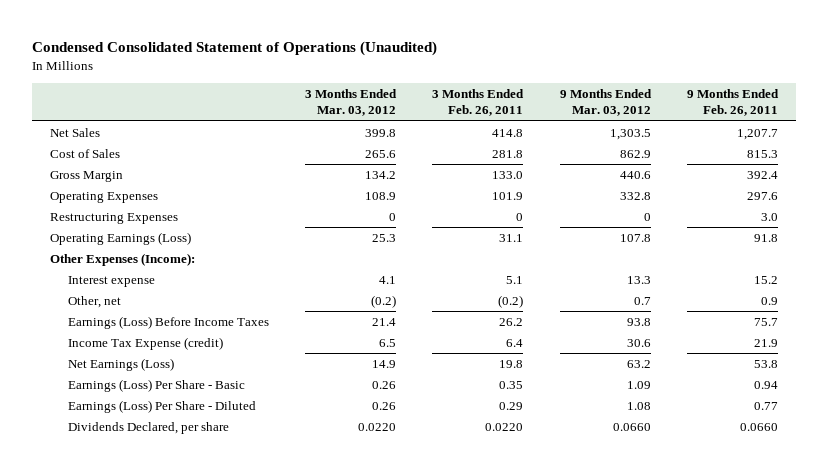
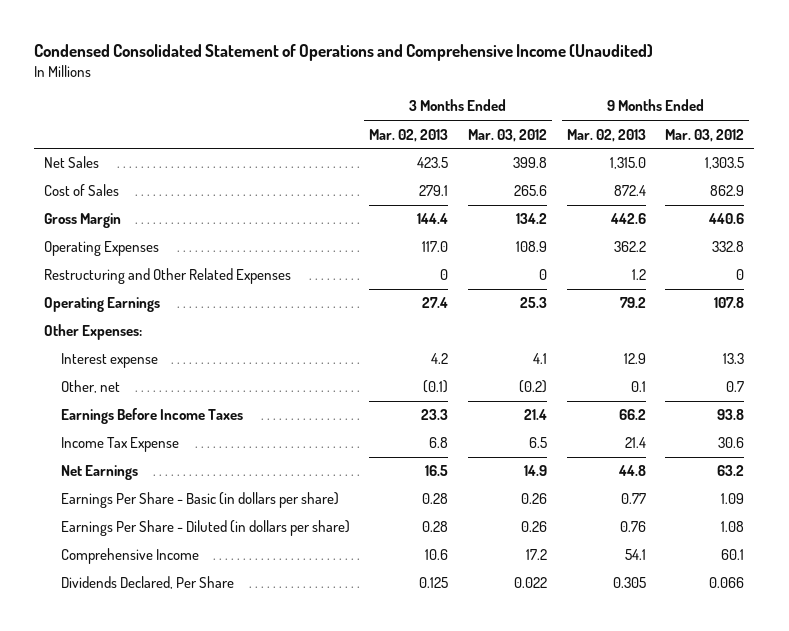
- Condensed Consolidated Statement of Operations (Unaudited)
+ Condensed Consolidated Statement of Operations and Comprehensive Income (Unaudited)
- | 3 Months Ended Mar. 03, 2012 | 3 Months Ended Feb. 26, 2011 | 9 Months Ended Mar. 03, 2012 | 9 Months Ended Feb. 26, 2011
+ | 3 Months Ended Mar. 02, 2013 | 3 Months Ended Mar. 03, 2012 | 9 Months Ended Mar. 02, 2013 | 9 Months Ended Mar. 03, 2012
- Restructuring Expenses | 0 | 0 | 0 | 3.0
- Operating Earnings (Loss) | 25.3 | 31.1 | 107.8 | 91.8
- Other Expenses (Income):
+ Restructuring and Other Related Expenses | 0 | 0 | 1.2 | 0
+ Operating Earnings | 27.4 | 25.3 | 79.2 | 107.8
+ Other Expenses:
- Earnings (Loss) Before Income Taxes | 21.4 | 26.2 | 93.8 | 75.7
- Income Tax Expense (credit) | 6.5 | 6.4 | 30.6 | 21.9
- Net Earnings (Loss) | 14.9 | 19.8 | 63.2 | 53.8
- Earnings (Loss) Per Share - Basic | 0.26 | 0.35 | 1.09 | 0.94
- Earnings (Loss) Per Share - Diluted | 0.26 | 0.29 | 1.08 | 0.77
- Dividends Declared, per share | 0.0220 | 0.0220 | 0.0660 | 0.0660
+ Earnings Before Income Taxes | 23.3 | 21.4 | 66.2 | 93.8
+ Income Tax Expense | 6.8 | 6.5 | 21.4 | 30.6
+ Net Earnings | 16.5 | 14.9 | 44.8 | 63.2
+ Earnings Per Share - Basic (in dollars per share) | 0.28 | 0.26 | 0.77 | 1.09
+ Earnings Per Share - Diluted (in dollars per share) | 0.28 | 0.26 | 0.76 | 1.08
+ Comprehensive Income | 10.6 | 17.2 | 54.1 | 60.1
+ Dividends Declared, Per Share | 0.125 | 0.022 | 0.305 | 0.066

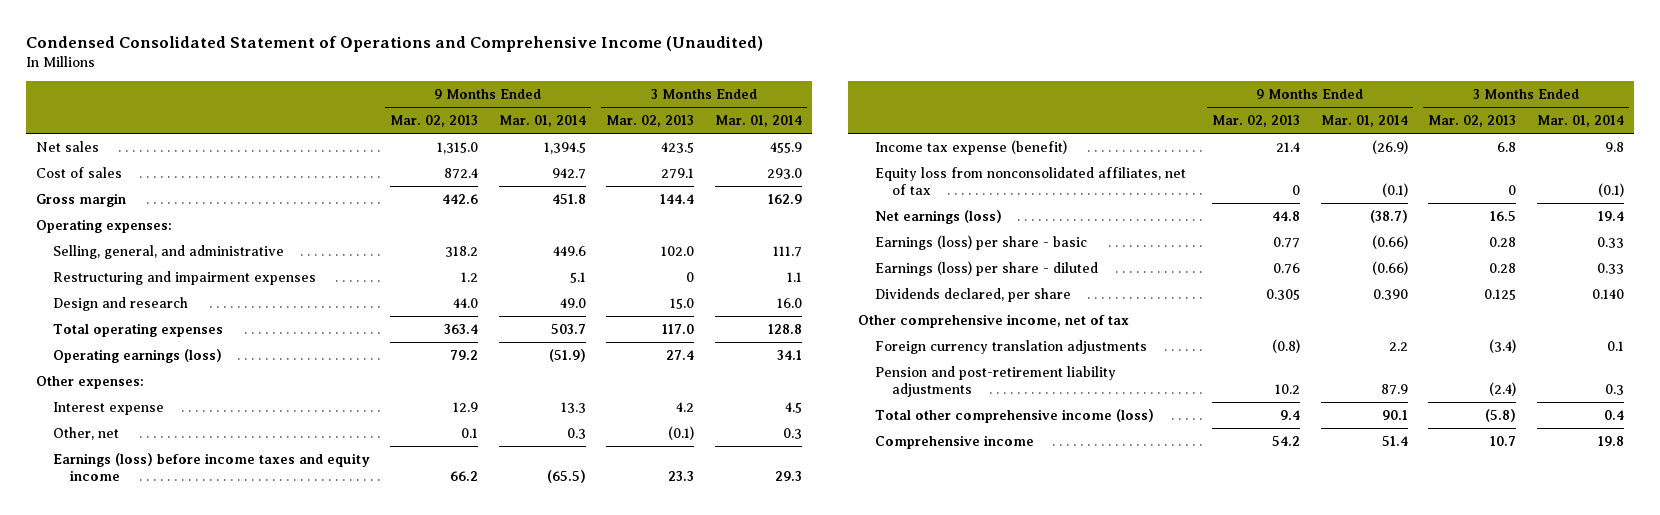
- | 3 Months Ended Mar. 02, 2013 | 3 Months Ended Mar. 03, 2012 | 9 Months Ended Mar. 02, 2013 | 9 Months Ended Mar. 03, 2012
+ | 9 Months Ended Mar. 02, 2013 | 9 Months Ended Mar. 01, 2014 | 3 Months Ended Mar. 02, 2013 | 3 Months Ended Mar. 01, 2014
- Net Sales | 423.5 | 399.8 | 1,315.0 | 1,303.5
- Cost of Sales | 279.1 | 265.6 | 872.4 | 862.9
- Gross Margin | 144.4 | 134.2 | 442.6 | 440.6
- Operating Expenses | 117.0 | 108.9 | 362.2 | 332.8
- Restructuring and Other Related Expenses | 0 | 0 | 1.2 | 0
- Operating Earnings | 27.4 | 25.3 | 79.2 | 107.8
- Other Expenses:
+ Net sales | 1,315.0 | 1,394.5 | 423.5 | 455.9
+ Cost of sales | 872.4 | 942.7 | 279.1 | 293.0
+ Gross margin | 442.6 | 451.8 | 144.4 | 162.9
+ Operating expenses:
+ Selling, general, and administrative | 318.2 | 449.6 | 102.0 | 111.7
+ Restructuring and impairment expenses | 1.2 | 5.1 | 0 | 1.1
+ Design and research | 44.0 | 49.0 | 15.0 | 16.0
+ Total operating expenses | 363.4 | 503.7 | 117.0 | 128.8
+ Operating earnings (loss) | 79.2 | (51.9) | 27.4 | 34.1
+ Other expenses:
- Earnings Before Income Taxes | 23.3 | 21.4 | 66.2 | 93.8
- Income Tax Expense | 6.8 | 6.5 | 21.4 | 30.6
- Net Earnings | 16.5 | 14.9 | 44.8 | 63.2
- Earnings Per Share - Basic (in dollars per share) | 0.28 | 0.26 | 0.77 | 1.09
- Earnings Per Share - Diluted (in dollars per share) | 0.28 | 0.26 | 0.76 | 1.08
- Comprehensive Income | 10.6 | 17.2 | 54.1 | 60.1
- Dividends Declared, Per Share | 0.125 | 0.022 | 0.305 | 0.066
+ Earnings (loss) before income taxes and equity income | 66.2 | (65.5) | 23.3 | 29.3
+ Income tax expense (benefit) | 21.4 | (26.9) | 6.8 | 9.8
+ Equity loss from nonconsolidated affiliates, net of tax | 0 | (0.1) | 0 | (0.1)
+ Net earnings (loss) | 44.8 | (38.7) | 16.5 | 19.4
+ Earnings (loss) per share - basic | 0.77 | (0.66) | 0.28 | 0.33
+ Earnings (loss) per share - diluted | 0.76 | (0.66) | 0.28 | 0.33
+ Dividends declared, per share | 0.305 | 0.390 | 0.125 | 0.140
+ Other comprehensive income, net of tax
+ Foreign currency translation adjustments | (0.8) | 2.2 | (3.4) | 0.1
+ Pension and post-retirement liability adjustments | 10.2 | 87.9 | (2.4) | 0.3
+ Total other comprehensive income (loss) | 9.4 | 90.1 | (5.8) | 0.4
+ Comprehensive income | 54.2 | 51.4 | 10.7 | 19.8

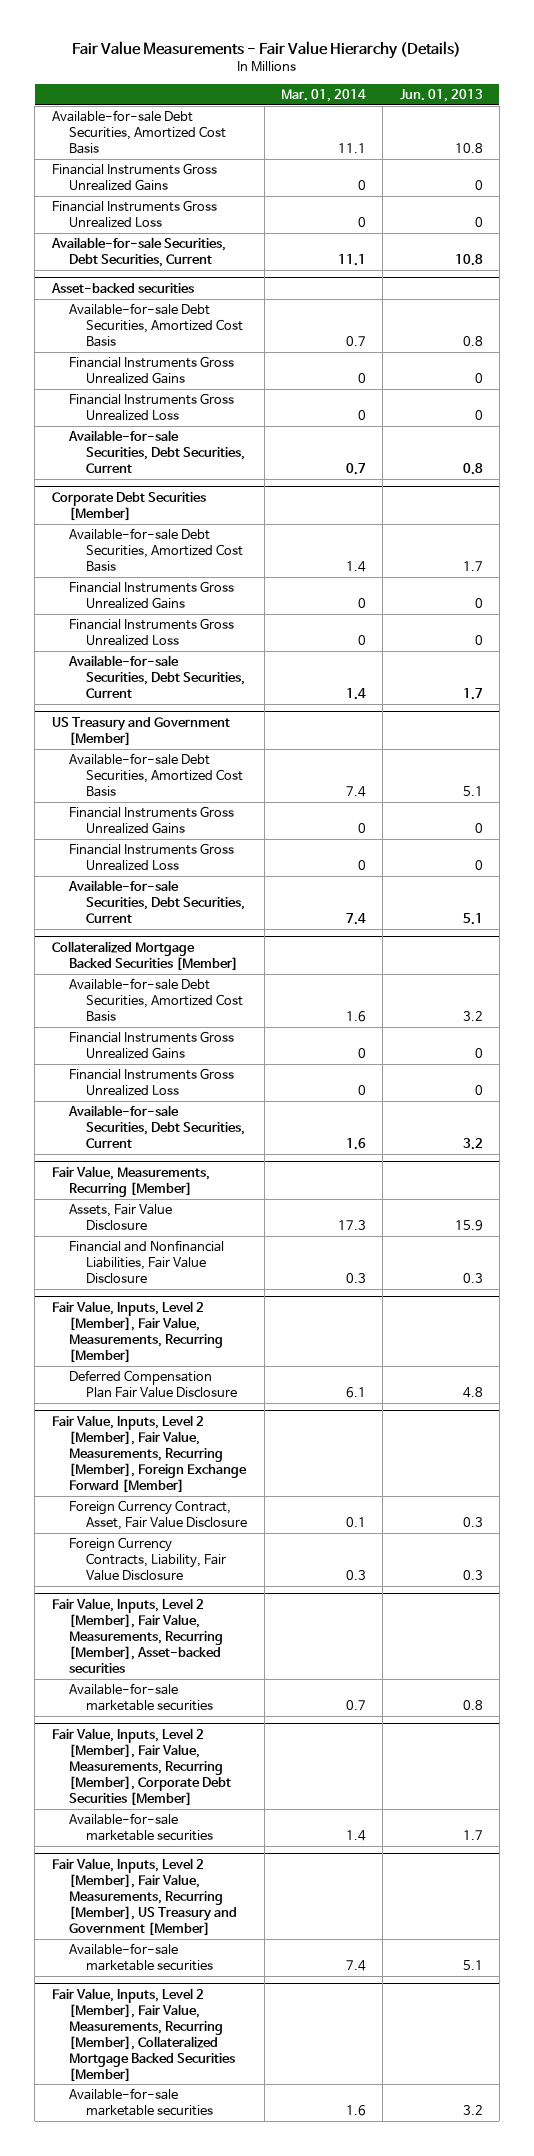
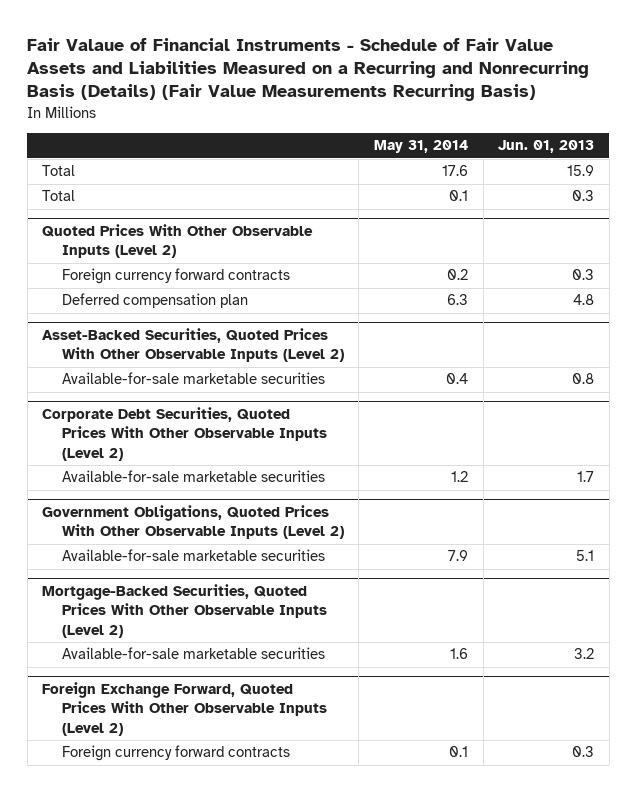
- Fair Value Measurements - Fair Value Hierarchy (Details)
+ Fair Valaue of Financial Instruments - Schedule of Fair Value Assets and Liabilities Measured on a Recurring and Nonrecurring Basis (Details) (Fair Value Measurements Recurring Basis)
- | Mar. 01, 2014 | Jun. 01, 2013
+ | May 31, 2014 | Jun. 01, 2013
- Available-for-sale Debt Securities, Amortized Cost Basis | 11.1 | 10.8
- Financial Instruments Gross Unrealized Gains | 0 | 0
- Financial Instruments Gross Unrealized Loss | 0 | 0
- Available-for-sale Securities, Debt Securities, Current | 11.1 | 10.8
- Asset-backed securities
- Available-for-sale Debt Securities, Amortized Cost Basis | 0.7 | 0.8
- Financial Instruments Gross Unrealized Gains | 0 | 0
- Financial Instruments Gross Unrealized Loss | 0 | 0
- Available-for-sale Securities, Debt Securities, Current | 0.7 | 0.8
- Corporate Debt Securities [Member]
- Available-for-sale Debt Securities, Amortized Cost Basis | 1.4 | 1.7
- Financial Instruments Gross Unrealized Gains | 0 | 0
- Financial Instruments Gross Unrealized Loss | 0 | 0
- Available-for-sale Securities, Debt Securities, Current | 1.4 | 1.7
- US Treasury and Government [Member]
- Available-for-sale Debt Securities, Amortized Cost Basis | 7.4 | 5.1
- Financial Instruments Gross Unrealized Gains | 0 | 0
- Financial Instruments Gross Unrealized Loss | 0 | 0
- Available-for-sale Securities, Debt Securities, Current | 7.4 | 5.1
- Collateralized Mortgage Backed Securities [Member]
- Available-for-sale Debt Securities, Amortized Cost Basis | 1.6 | 3.2
- Financial Instruments Gross Unrealized Gains | 0 | 0
- Financial Instruments Gross Unrealized Loss | 0 | 0
- Available-for-sale Securities, Debt Securities, Current | 1.6 | 3.2
- Fair Value, Measurements, Recurring [Member]
- Assets, Fair Value Disclosure | 17.3 | 15.9
- Financial and Nonfinancial Liabilities, Fair Value Disclosure | 0.3 | 0.3
- Fair Value, Inputs, Level 2 [Member], Fair Value, Measurements, Recurring [Member]
- Deferred Compensation Plan Fair Value Disclosure | 6.1 | 4.8
- Fair Value, Inputs, Level 2 [Member], Fair Value, Measurements, Recurring [Member], Foreign Exchange Forward [Member]
- Foreign Currency Contract, Asset, Fair Value Disclosure | 0.1 | 0.3
- Foreign Currency Contracts, Liability, Fair Value Disclosure | 0.3 | 0.3
- Fair Value, Inputs, Level 2 [Member], Fair Value, Measurements, Recurring [Member], Asset-backed securities
+ Total | 17.6 | 15.9
+ Total | 0.1 | 0.3
+ Quoted Prices With Other Observable Inputs (Level 2)
+ Foreign currency forward contracts | 0.2 | 0.3
+ Deferred compensation plan | 6.3 | 4.8
+ Asset-Backed Securities, Quoted Prices With Other Observable Inputs (Level 2)
- Fair Value, Inputs, Level 2 [Member], Fair Value, Measurements, Recurring [Member], Corporate Debt Securities [Member]
+ Corporate Debt Securities, Quoted Prices With Other Observable Inputs (Level 2)
- Fair Value, Inputs, Level 2 [Member], Fair Value, Measurements, Recurring [Member], US Treasury and Government [Member]
+ Government Obligations, Quoted Prices With Other Observable Inputs (Level 2)
- Fair Value, Inputs, Level 2 [Member], Fair Value, Measurements, Recurring [Member], Collateralized Mortgage Backed Securities [Member]
+ Mortgage-Backed Securities, Quoted Prices With Other Observable Inputs (Level 2)
+ Foreign Exchange Forward, Quoted Prices With Other Observable Inputs (Level 2)
+ Foreign currency forward contracts | 0.1 | 0.3

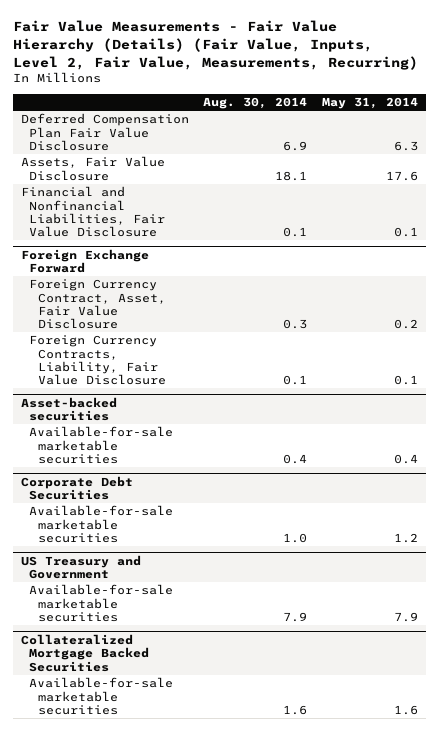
- Fair Valaue of Financial Instruments - Schedule of Fair Value Assets and Liabilities Measured on a Recurring and Nonrecurring Basis (Details) (Fair Value Measurements Recurring Basis)
+ Fair Value Measurements - Fair Value Hierarchy (Details) (Fair Value, Inputs, Level 2, Fair Value, Measurements, Recurring)
- | May 31, 2014 | Jun. 01, 2013
+ | Aug. 30, 2014 | May 31, 2014
- Total | 17.6 | 15.9
- Total | 0.1 | 0.3
- Quoted Prices With Other Observable Inputs (Level 2)
- Foreign currency forward contracts | 0.2 | 0.3
- Deferred compensation plan | 6.3 | 4.8
- Asset-Backed Securities, Quoted Prices With Other Observable Inputs (Level 2)
+ Deferred Compensation Plan Fair Value Disclosure | 6.9 | 6.3
+ Assets, Fair Value Disclosure | 18.1 | 17.6
+ Financial and Nonfinancial Liabilities, Fair Value Disclosure | 0.1 | 0.1
+ Foreign Exchange Forward
+ Foreign Currency Contract, Asset, Fair Value Disclosure | 0.3 | 0.2
+ Foreign Currency Contracts, Liability, Fair Value Disclosure | 0.1 | 0.1
+ Asset-backed securities
- Corporate Debt Securities, Quoted Prices With Other Observable Inputs (Level 2)
+ Corporate Debt Securities
- Government Obligations, Quoted Prices With Other Observable Inputs (Level 2)
+ US Treasury and Government
- Mortgage-Backed Securities, Quoted Prices With Other Observable Inputs (Level 2)
+ Collateralized Mortgage Backed Securities
- Foreign Exchange Forward, Quoted Prices With Other Observable Inputs (Level 2)
- Foreign currency forward contracts | 0.1 | 0.3

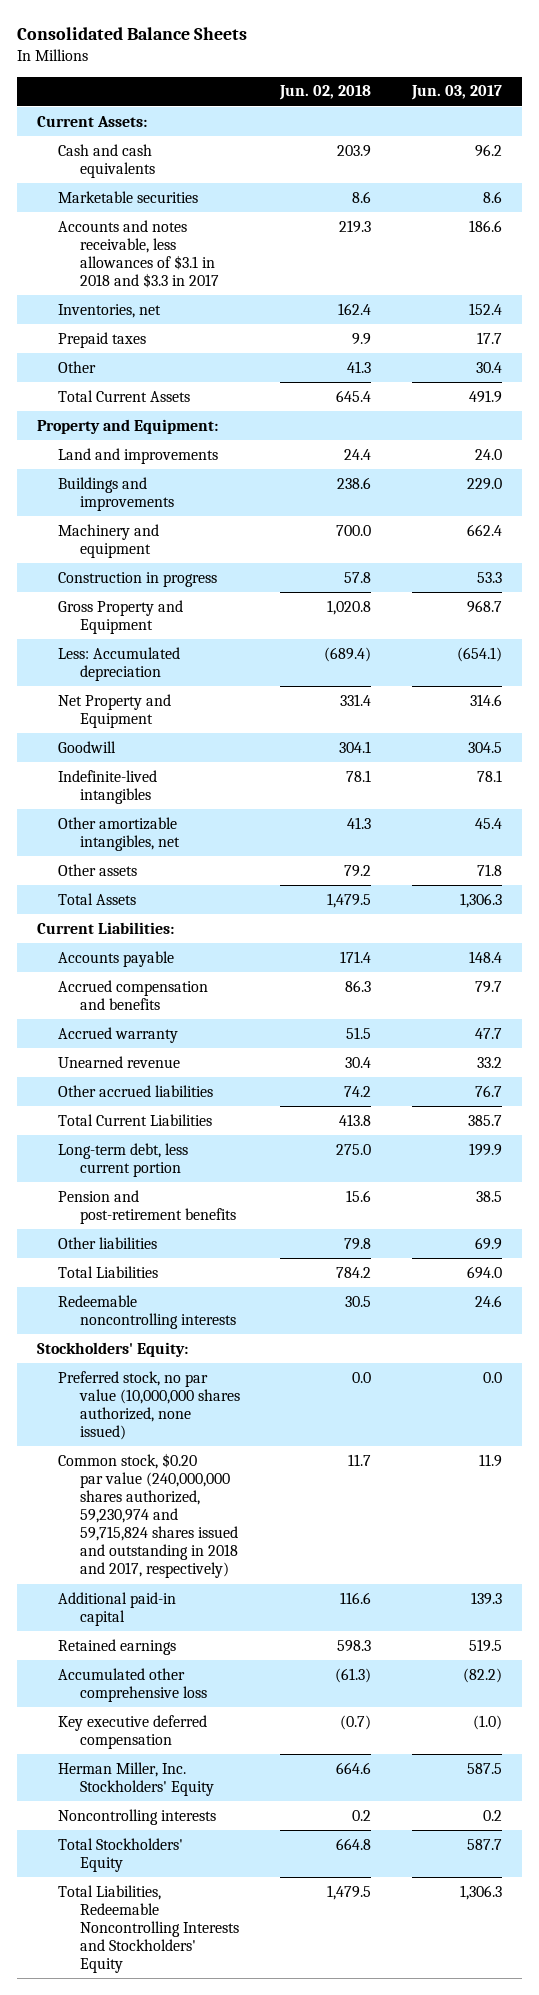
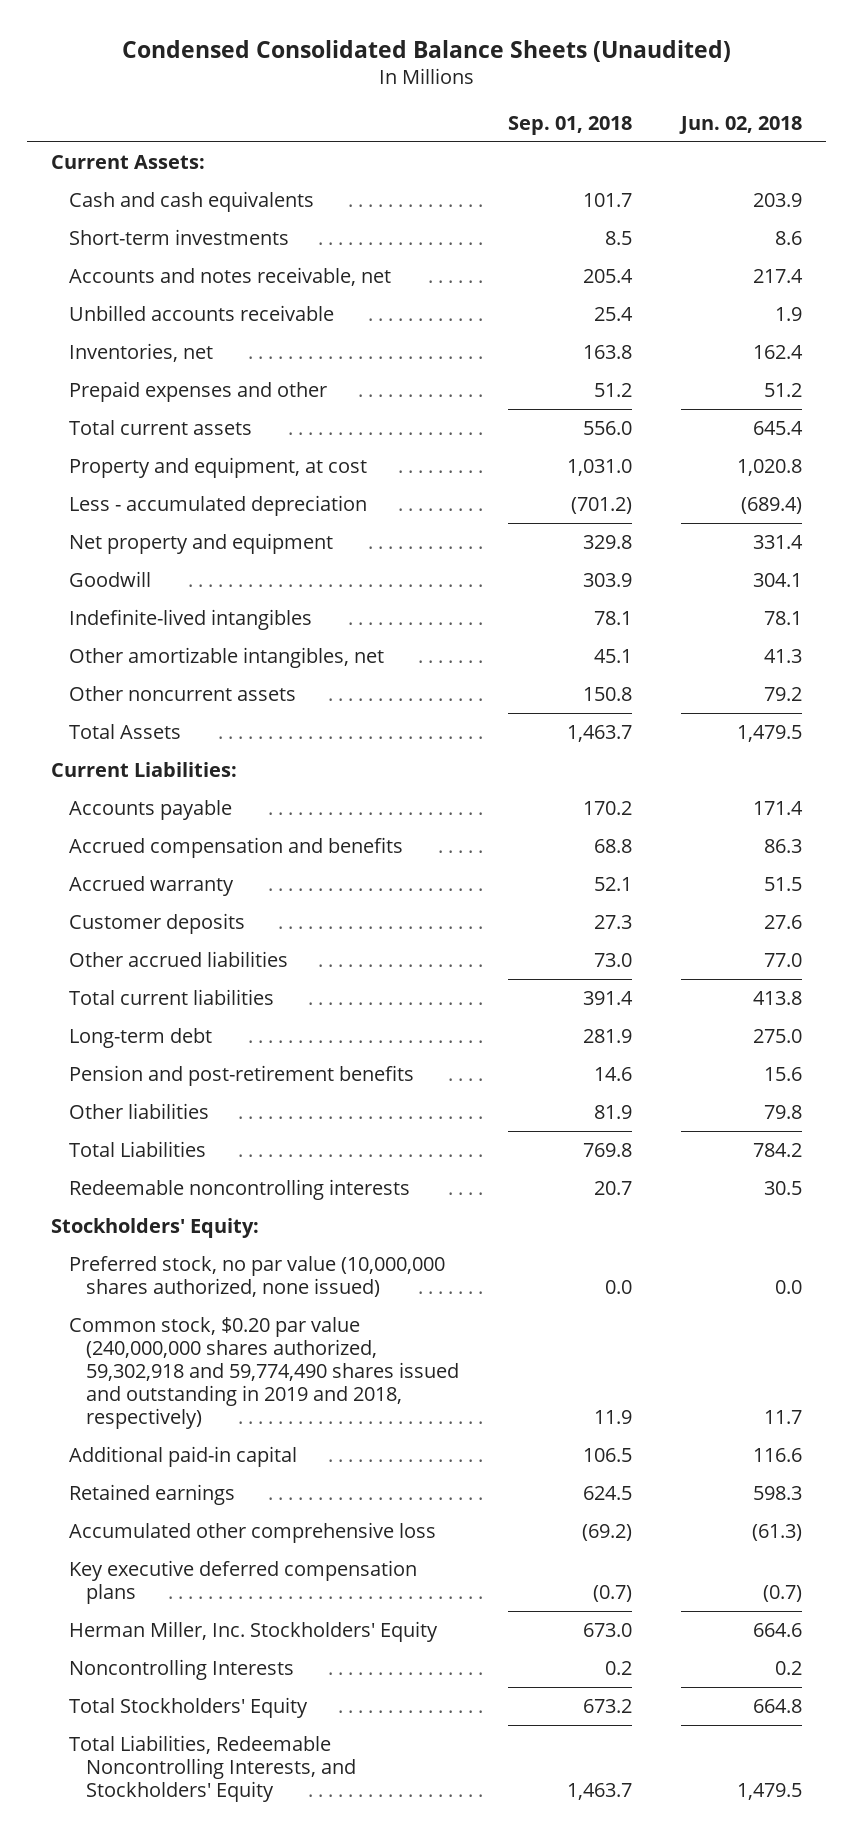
- Consolidated Balance Sheets
+ Condensed Consolidated Balance Sheets (Unaudited)
- | Jun. 02, 2018 | Jun. 03, 2017
+ | Sep. 01, 2018 | Jun. 02, 2018
- Marketable securities | 8.6 | 8.6
- Accounts and notes receivable, less allowances of $3.1 in 2018 and $3.3 in 2017 | 219.3 | 186.6
+ Short-term investments | 8.5 | 8.6
+ Accounts and notes receivable, net | 205.4 | 217.4
+ Unbilled accounts receivable | 25.4 | 1.9
- Prepaid taxes | 9.9 | 17.7
- Other | 41.3 | 30.4
- Total Current Assets | 645.4 | 491.9
- Property and Equipment:
- Land and improvements | 24.4 | 24.0
- Buildings and improvements | 238.6 | 229.0
- Machinery and equipment | 700.0 | 662.4
- Construction in progress | 57.8 | 53.3
- Gross Property and Equipment | 1,020.8 | 968.7
- Less: Accumulated depreciation | (689.4) | (654.1)
- Net Property and Equipment | 331.4 | 314.6
+ Prepaid expenses and other | 51.2 | 51.2
+ Total current assets | 556.0 | 645.4
+ Property and equipment, at cost | 1,031.0 | 1,020.8
+ Less - accumulated depreciation | (701.2) | (689.4)
+ Net property and equipment | 329.8 | 331.4
- Other assets | 79.2 | 71.8
+ Other noncurrent assets | 150.8 | 79.2
- Unearned revenue | 30.4 | 33.2
- Other accrued liabilities | 74.2 | 76.7
- Total Current Liabilities | 413.8 | 385.7
- Long-term debt, less current portion | 275.0 | 199.9
+ Customer deposits | 27.3 | 27.6
+ Other accrued liabilities | 73.0 | 77.0
+ Total current liabilities | 391.4 | 413.8
+ Long-term debt | 281.9 | 275.0
- Common stock, $0.20 par value (240,000,000 shares authorized, 59,230,974 and 59,715,824 shares issued and outstanding in 2018 and 2017, respectively) | 11.7 | 11.9
+ Common stock, $0.20 par value (240,000,000 shares authorized, 59,302,918 and 59,774,490 shares issued and outstanding in 2019 and 2018, respectively) | 11.9 | 11.7
- Key executive deferred compensation | (0.7) | (1.0)
+ Key executive deferred compensation plans | (0.7) | (0.7)
- Noncontrolling interests | 0.2 | 0.2
+ Noncontrolling Interests | 0.2 | 0.2
- Total Liabilities, Redeemable Noncontrolling Interests and Stockholders' Equity | 1,479.5 | 1,306.3
+ Total Liabilities, Redeemable Noncontrolling Interests, and Stockholders' Equity | 1,463.7 | 1,479.5

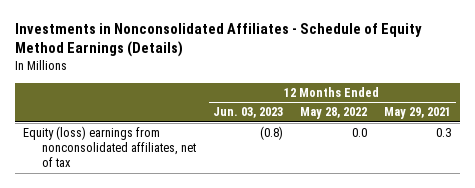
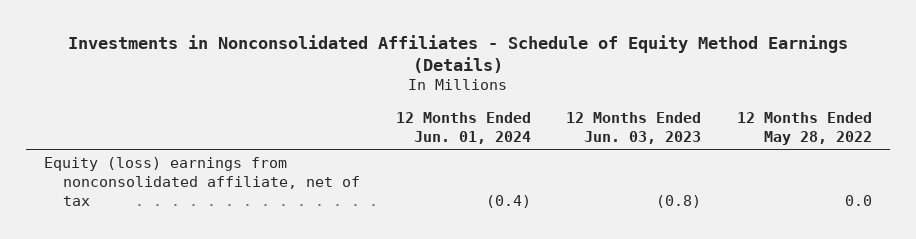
- | 12 Months Ended Jun. 03, 2023 | 12 Months Ended May 28, 2022 | 12 Months Ended May 29, 2021
+ | 12 Months Ended Jun. 01, 2024 | 12 Months Ended Jun. 03, 2023 | 12 Months Ended May 28, 2022
- Equity (loss) earnings from nonconsolidated affiliates, net of tax | (0.8) | 0.0 | 0.3
+ Equity (loss) earnings from nonconsolidated affiliate, net of tax | (0.4) | (0.8) | 0.0

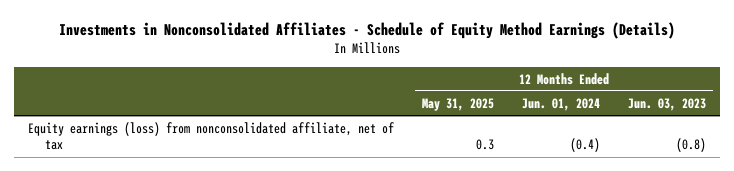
- | 12 Months Ended Jun. 01, 2024 | 12 Months Ended Jun. 03, 2023 | 12 Months Ended May 28, 2022
+ | 12 Months Ended May 31, 2025 | 12 Months Ended Jun. 01, 2024 | 12 Months Ended Jun. 03, 2023
- Equity (loss) earnings from nonconsolidated affiliate, net of tax | (0.4) | (0.8) | 0.0
+ Equity earnings (loss) from nonconsolidated affiliate, net of tax | 0.3 | (0.4) | (0.8)

